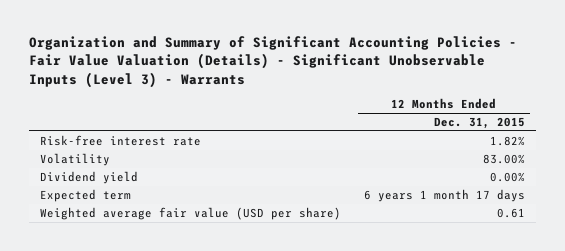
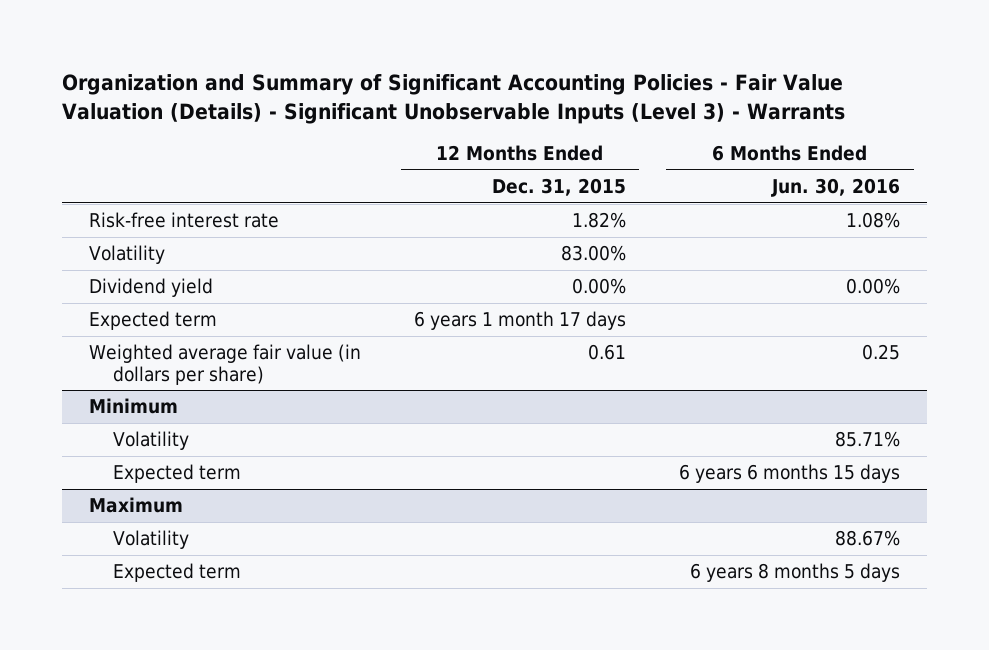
- | 12 Months Ended Dec. 31, 2015
+ | 12 Months Ended Dec. 31, 2015 | 6 Months Ended Jun. 30, 2016
- Weighted average fair value (USD per share) | 0.61
+ Weighted average fair value (in dollars per share) | 0.61 | 0.25
+ Minimum
+ Volatility | | 85.71%
+ Expected term | | 6 years 6 months 15 days
+ Maximum
+ Volatility | | 88.67%
+ Expected term | | 6 years 8 months 5 days

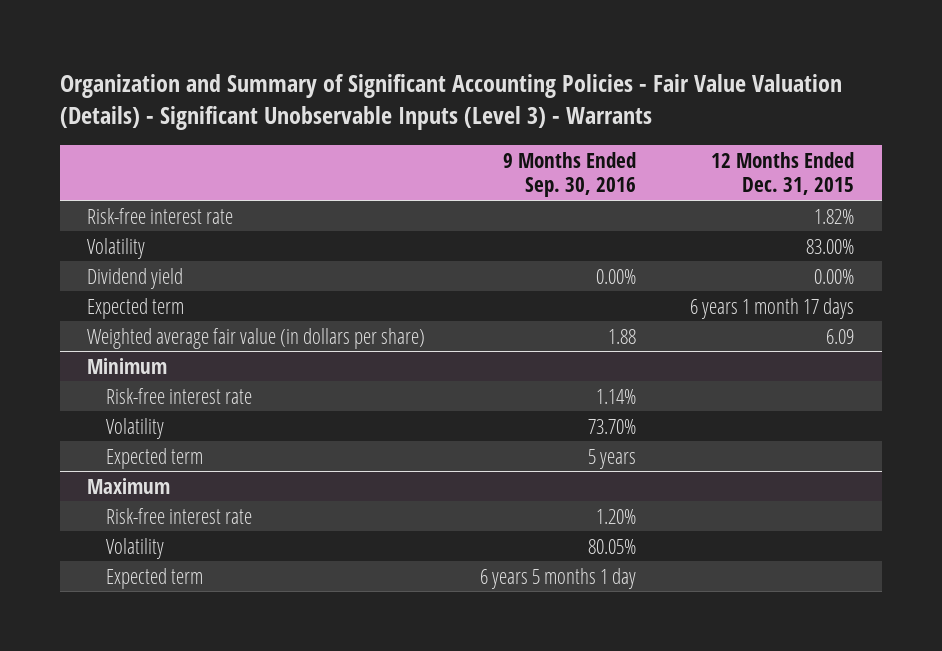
- | 12 Months Ended Dec. 31, 2015 | 6 Months Ended Jun. 30, 2016
+ | 9 Months Ended Sep. 30, 2016 | 12 Months Ended Dec. 31, 2015
- Weighted average fair value (in dollars per share) | 0.61 | 0.25
+ Weighted average fair value (in dollars per share) | 1.88 | 6.09
@ Minimum
+ Risk-free interest rate | 1.14% |
@ Maximum
+ Risk-free interest rate | 1.20% |

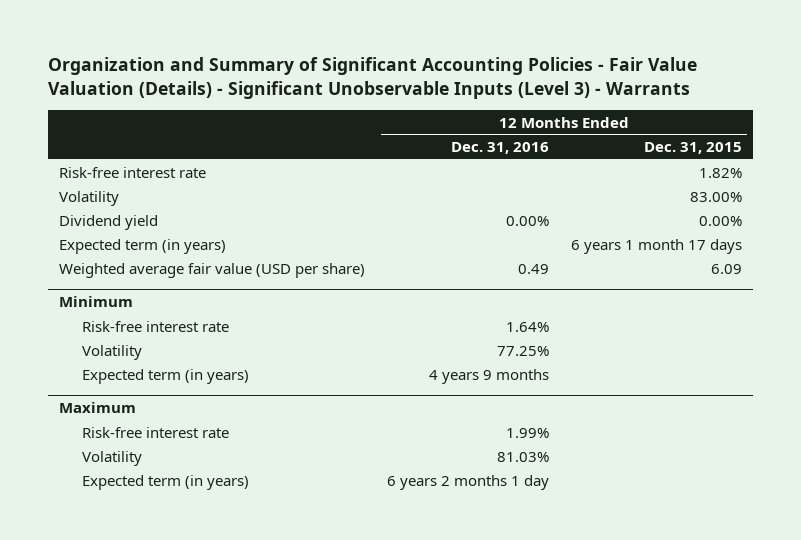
- | 9 Months Ended Sep. 30, 2016 | 12 Months Ended Dec. 31, 2015
+ | 12 Months Ended Dec. 31, 2016 | 12 Months Ended Dec. 31, 2015
- Expected term | | 6 years 1 month 17 days
- Weighted average fair value (in dollars per share) | 1.88 | 6.09
+ Expected term (in years) | | 6 years 1 month 17 days
+ Weighted average fair value (USD per share) | 0.49 | 6.09
@ Minimum
- Expected term | 5 years |
+ Expected term (in years) | 4 years 9 months |
@ Maximum
- Expected term | 6 years 5 months 1 day |
+ Expected term (in years) | 6 years 2 months 1 day |

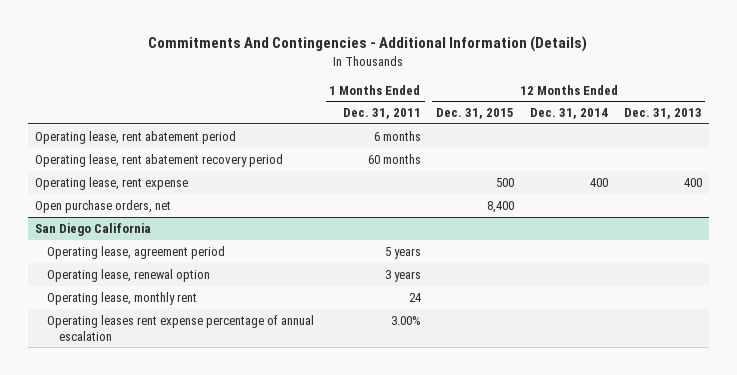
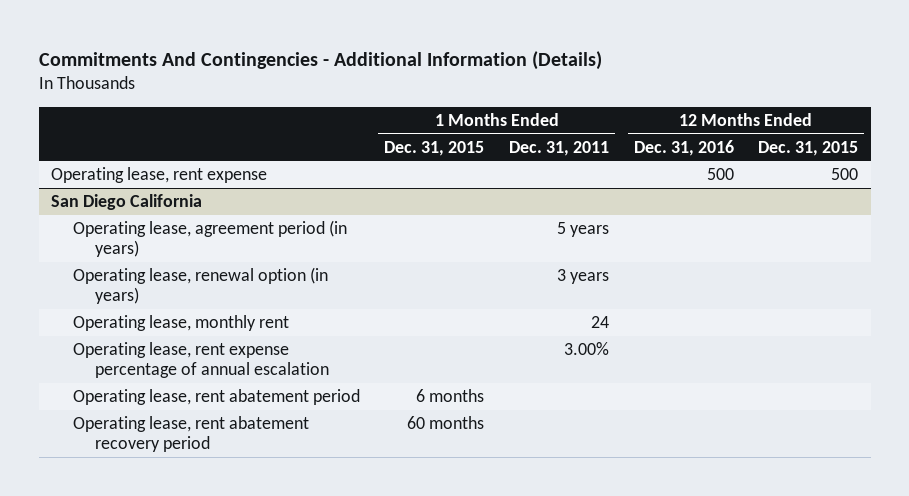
- | 1 Months Ended Dec. 31, 2011 | 12 Months Ended Dec. 31, 2015 | 12 Months Ended Dec. 31, 2014 | 12 Months Ended Dec. 31, 2013
+ | 1 Months Ended Dec. 31, 2015 | 1 Months Ended Dec. 31, 2011 | 12 Months Ended Dec. 31, 2016 | 12 Months Ended Dec. 31, 2015
- Operating lease, rent abatement period | 6 months | | |
- Operating lease, rent abatement recovery period | 60 months | | |
- Open purchase orders, net | | 8,400 | |
@ San Diego California
- Operating lease, agreement period | 5 years | | |
- Operating lease, renewal option | 3 years | | |
+ Operating lease, agreement period (in years) | | 5 years | |
+ Operating lease, renewal option (in years) | | 3 years | |
- Operating leases rent expense percentage of annual escalation | 3.00% | | |
+ Operating lease, rent expense percentage of annual escalation | | 3.00% | |
+ Operating lease, rent abatement period | 6 months | | |
+ Operating lease, rent abatement recovery period | 60 months | | |

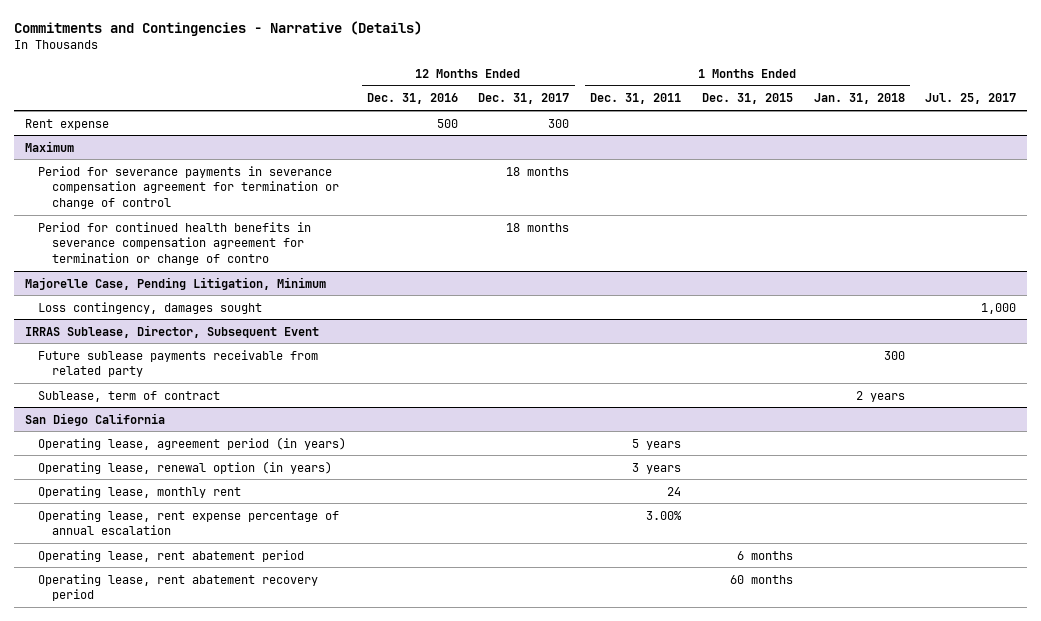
- Commitments And Contingencies - Additional Information (Details)
+ Commitments and Contingencies - Narrative (Details)
- | 1 Months Ended Dec. 31, 2015 | 1 Months Ended Dec. 31, 2011 | 12 Months Ended Dec. 31, 2016 | 12 Months Ended Dec. 31, 2015
+ | 12 Months Ended Dec. 31, 2016 | 12 Months Ended Dec. 31, 2017 | 1 Months Ended Dec. 31, 2011 | 1 Months Ended Dec. 31, 2015 | 1 Months Ended Jan. 31, 2018 | Jul. 25, 2017
- Operating lease, rent expense | | | 500 | 500
+ Rent expense | 500 | 300 | | | |
+ Maximum
+ Period for severance payments in severance compensation agreement for termination or change of control | | 18 months | | | |
+ Period for continued health benefits in severance compensation agreement for termination or change of contro | | 18 months | | | |
+ Majorelle Case, Pending Litigation, Minimum
+ Loss contingency, damages sought | | | | | | 1,000
+ IRRAS Sublease, Director, Subsequent Event
+ Future sublease payments receivable from related party | | | | | 300 |
+ Sublease, term of contract | | | | | 2 years |

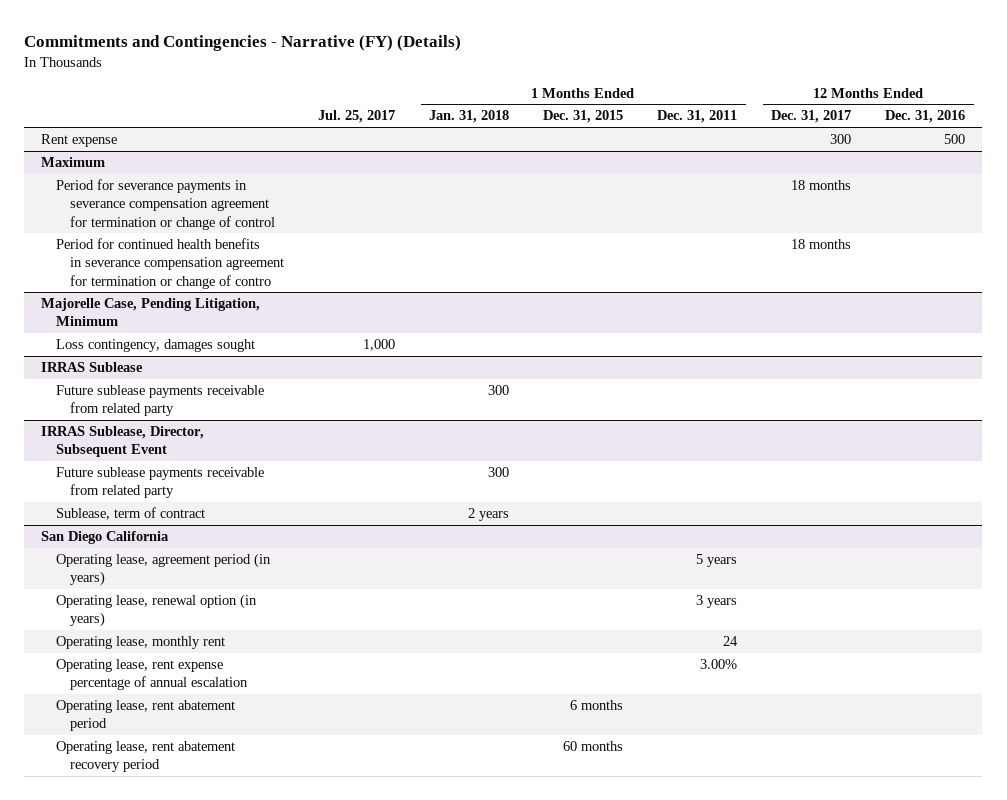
- Commitments and Contingencies - Narrative (Details)
+ Commitments and Contingencies - Narrative (FY) (Details)
- | 12 Months Ended Dec. 31, 2016 | 12 Months Ended Dec. 31, 2017 | 1 Months Ended Dec. 31, 2011 | 1 Months Ended Dec. 31, 2015 | 1 Months Ended Jan. 31, 2018 | Jul. 25, 2017
+ | Jul. 25, 2017 | 1 Months Ended Jan. 31, 2018 | 1 Months Ended Dec. 31, 2015 | 1 Months Ended Dec. 31, 2011 | 12 Months Ended Dec. 31, 2017 | 12 Months Ended Dec. 31, 2016
+ IRRAS Sublease
+ Future sublease payments receivable from related party | | 300 | | | |

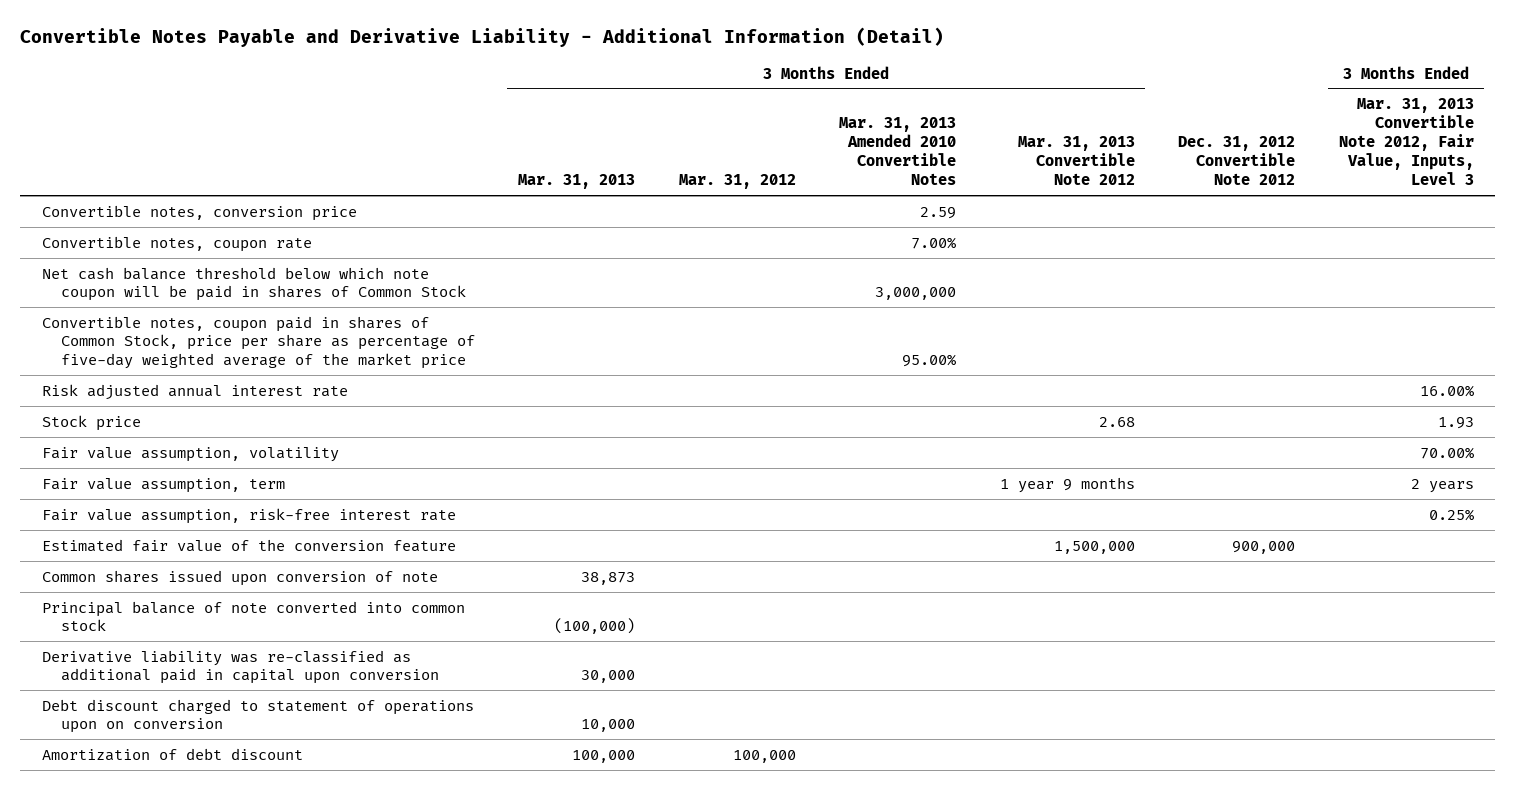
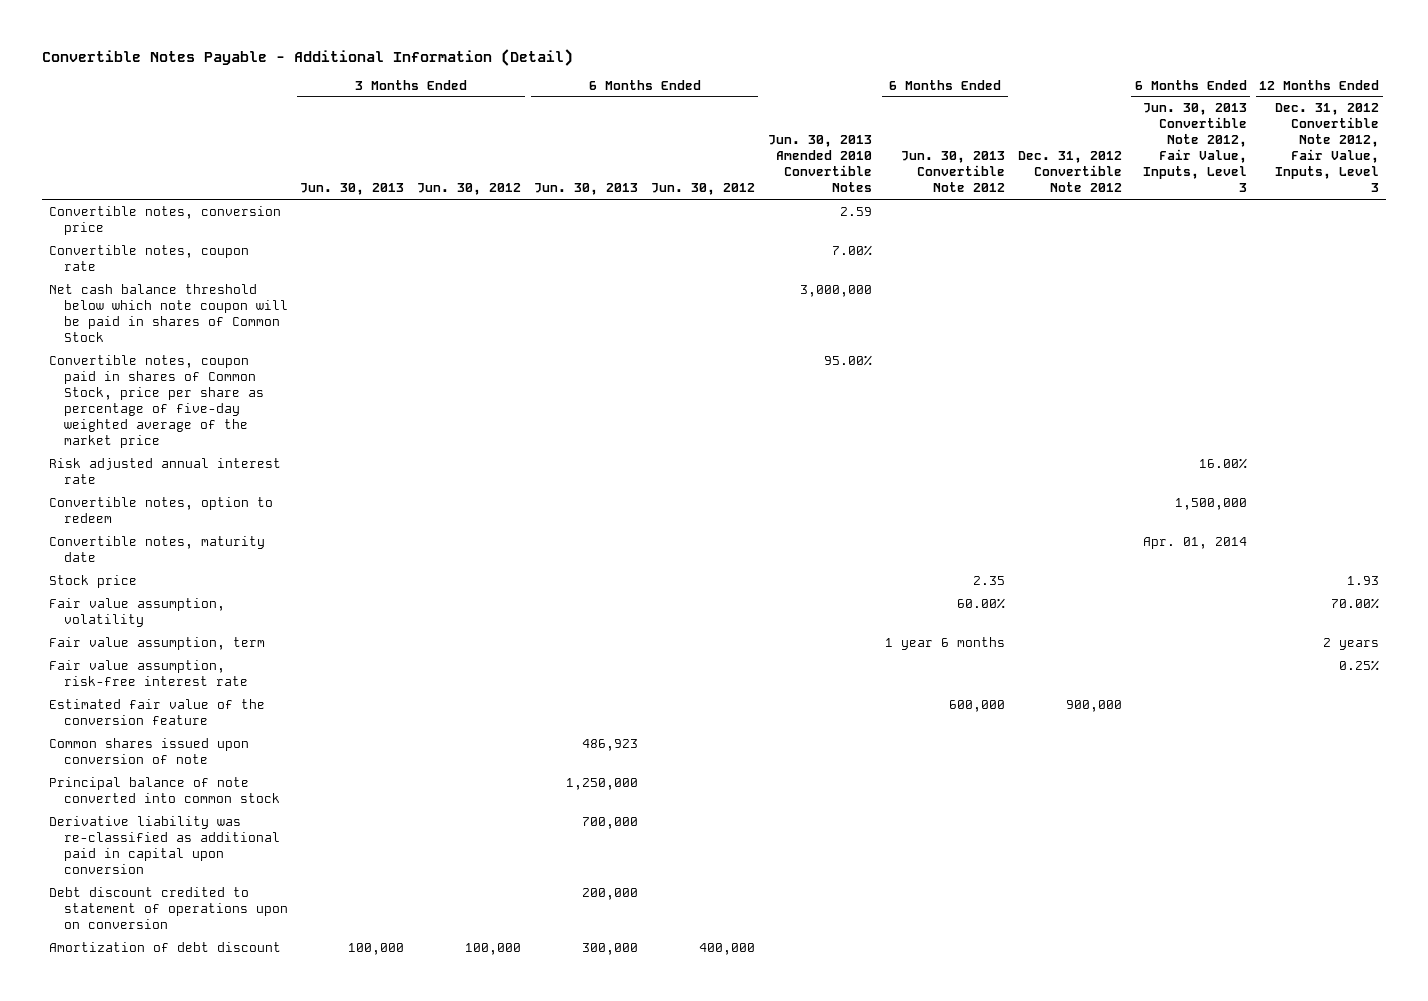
- Convertible Notes Payable and Derivative Liability - Additional Information (Detail)
+ Convertible Notes Payable - Additional Information (Detail)
- | 3 Months Ended Mar. 31, 2013 | 3 Months Ended Mar. 31, 2012 | 3 Months Ended Mar. 31, 2013 Amended 2010 Convertible Notes | 3 Months Ended Mar. 31, 2013 Convertible Note 2012 | Dec. 31, 2012 Convertible Note 2012 | 3 Months Ended Mar. 31, 2013 Convertible Note 2012, Fair Value, Inputs, Level 3
+ | 3 Months Ended Jun. 30, 2013 | 3 Months Ended Jun. 30, 2012 | 6 Months Ended Jun. 30, 2013 | 6 Months Ended Jun. 30, 2012 | Jun. 30, 2013 Amended 2010 Convertible Notes | 6 Months Ended Jun. 30, 2013 Convertible Note 2012 | Dec. 31, 2012 Convertible Note 2012 | 6 Months Ended Jun. 30, 2013 Convertible Note 2012, Fair Value, Inputs, Level 3 | 12 Months Ended Dec. 31, 2012 Convertible Note 2012, Fair Value, Inputs, Level 3
+ Convertible notes, option to redeem | | | | | | | | 1,500,000 |
+ Convertible notes, maturity date | | | | | | | | Apr. 01, 2014 |
- Debt discount charged to statement of operations upon on conversion | 10,000 | | | | |
+ Debt discount credited to statement of operations upon on conversion | | | 200,000 | | | | | |

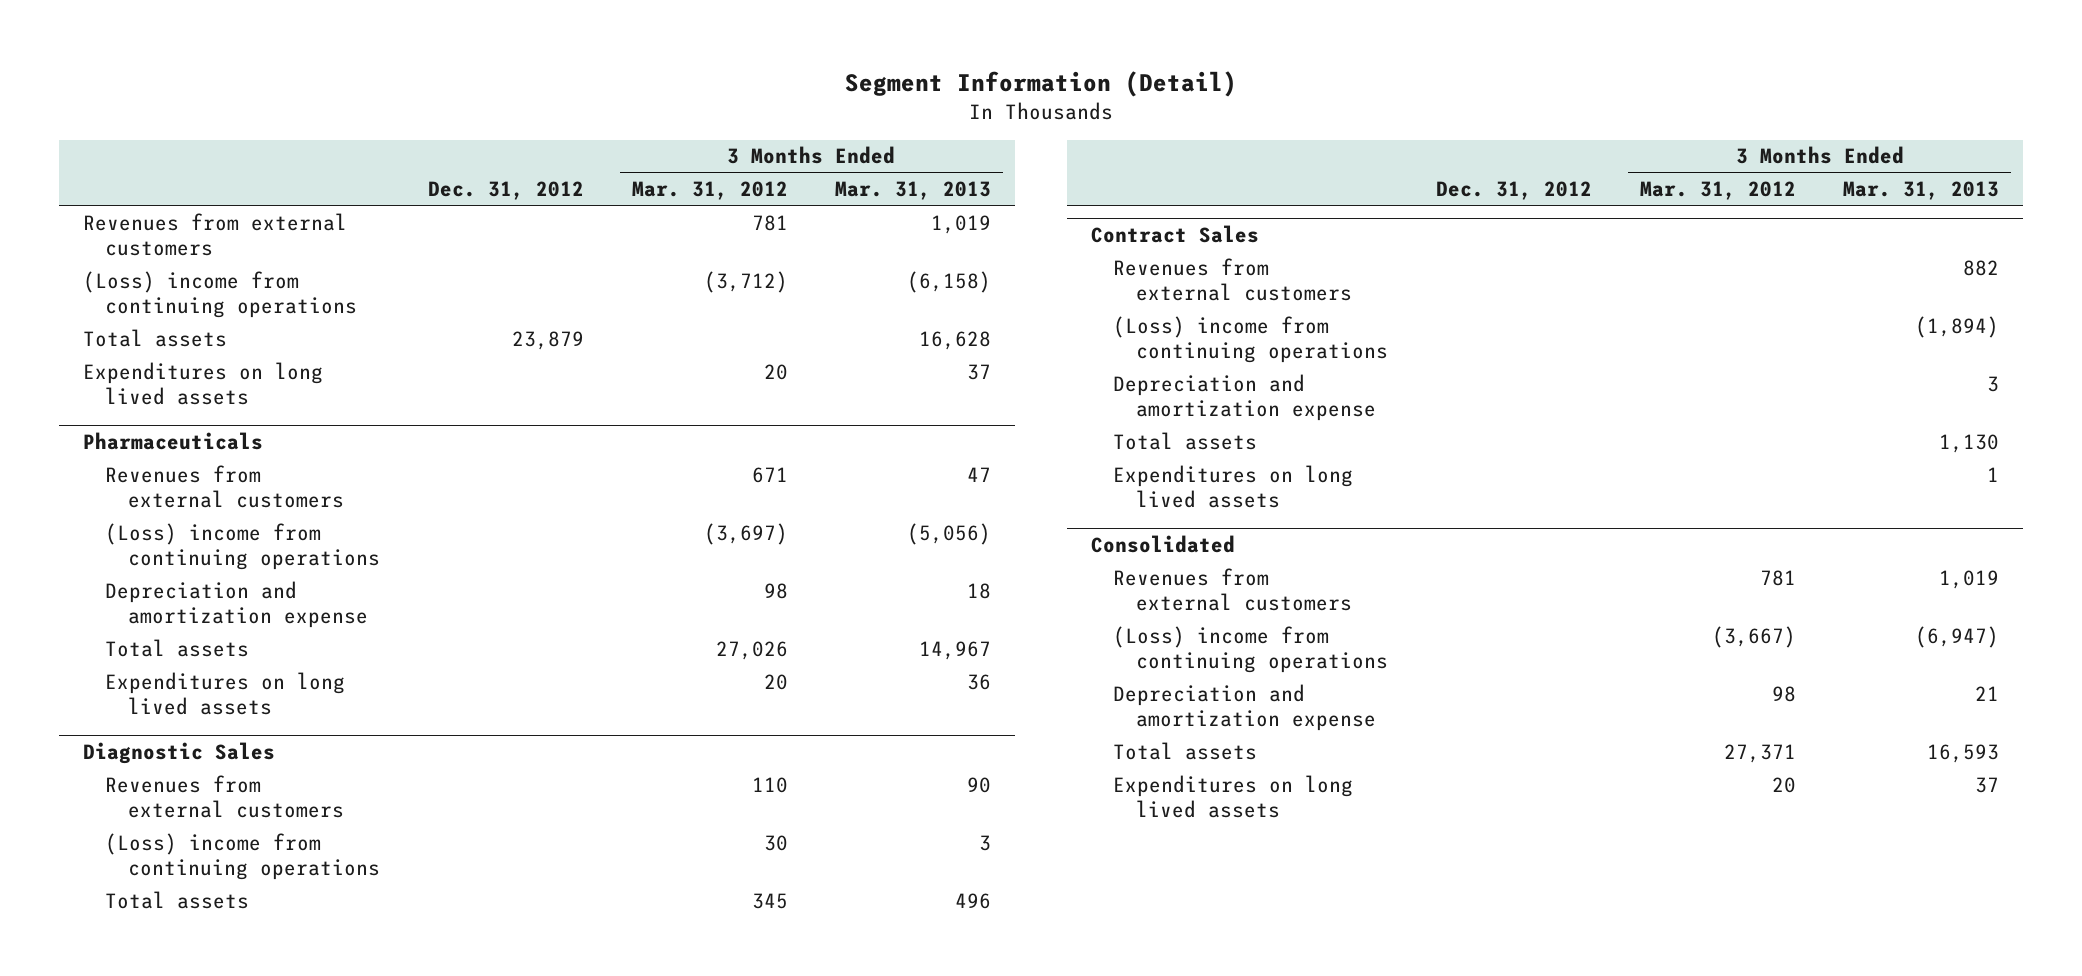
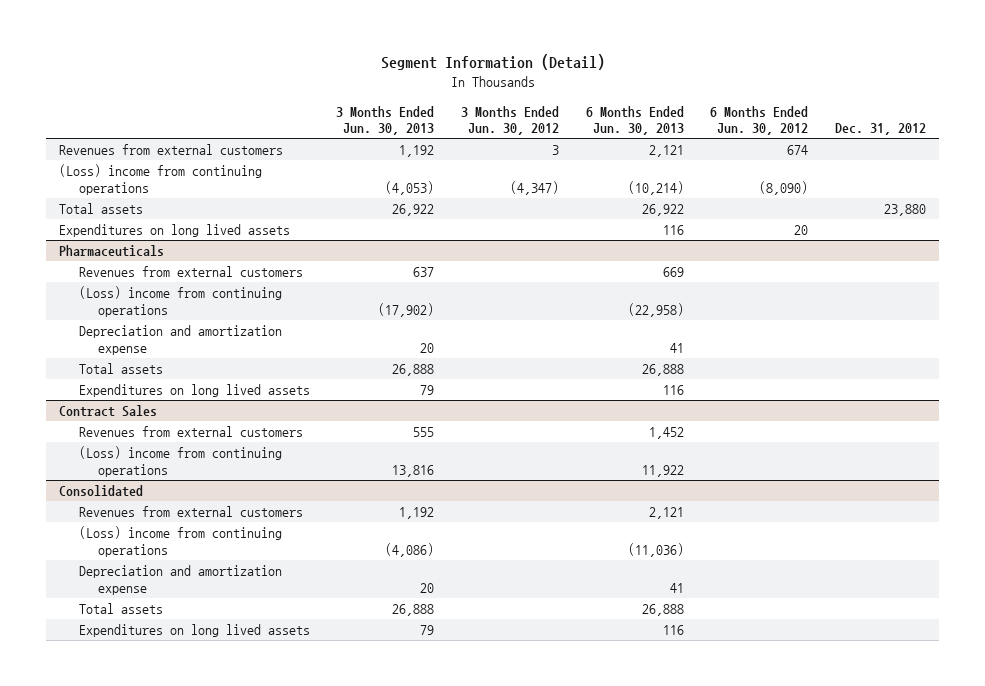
- | Dec. 31, 2012 | 3 Months Ended Mar. 31, 2012 | 3 Months Ended Mar. 31, 2013
+ | 3 Months Ended Jun. 30, 2013 | 3 Months Ended Jun. 30, 2012 | 6 Months Ended Jun. 30, 2013 | 6 Months Ended Jun. 30, 2012 | Dec. 31, 2012
- Total assets | 23,879 | | 16,628
+ Total assets | 26,922 | | 26,922 | | 23,880
- Diagnostic Sales
- Revenues from external customers | | 110 | 90
- (Loss) income from continuing operations | | 30 | 3
- Total assets | | 345 | 496
@ Contract Sales
- Depreciation and amortization expense | | | 3
- Total assets | | | 1,130
- Expenditures on long lived assets | | | 1

